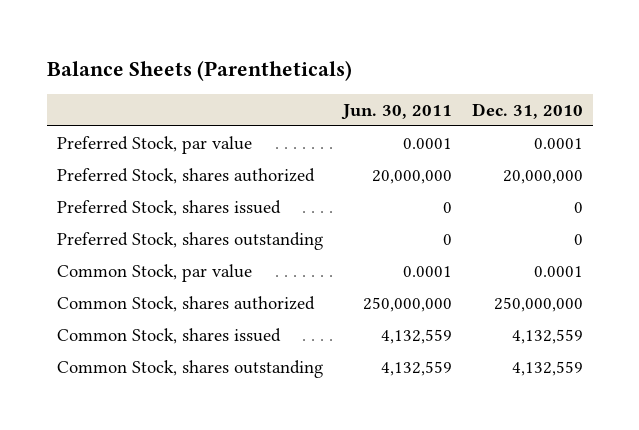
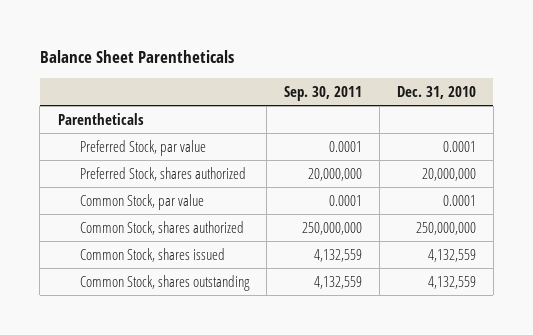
- Balance Sheets (Parentheticals)
+ Balance Sheet Parentheticals
- | Jun. 30, 2011 | Dec. 31, 2010
+ | Sep. 30, 2011 | Dec. 31, 2010
+ Parentheticals
- Preferred Stock, shares issued | 0 | 0
- Preferred Stock, shares outstanding | 0 | 0

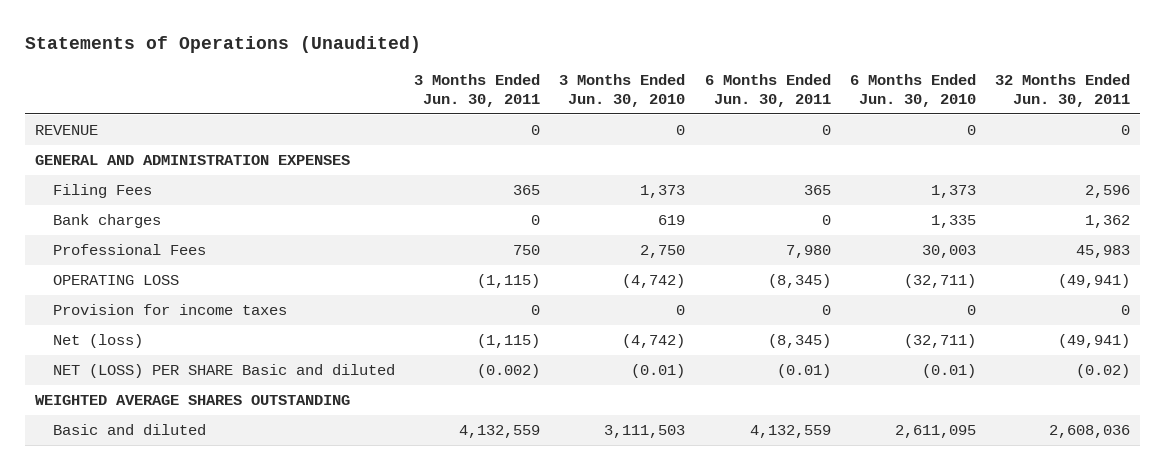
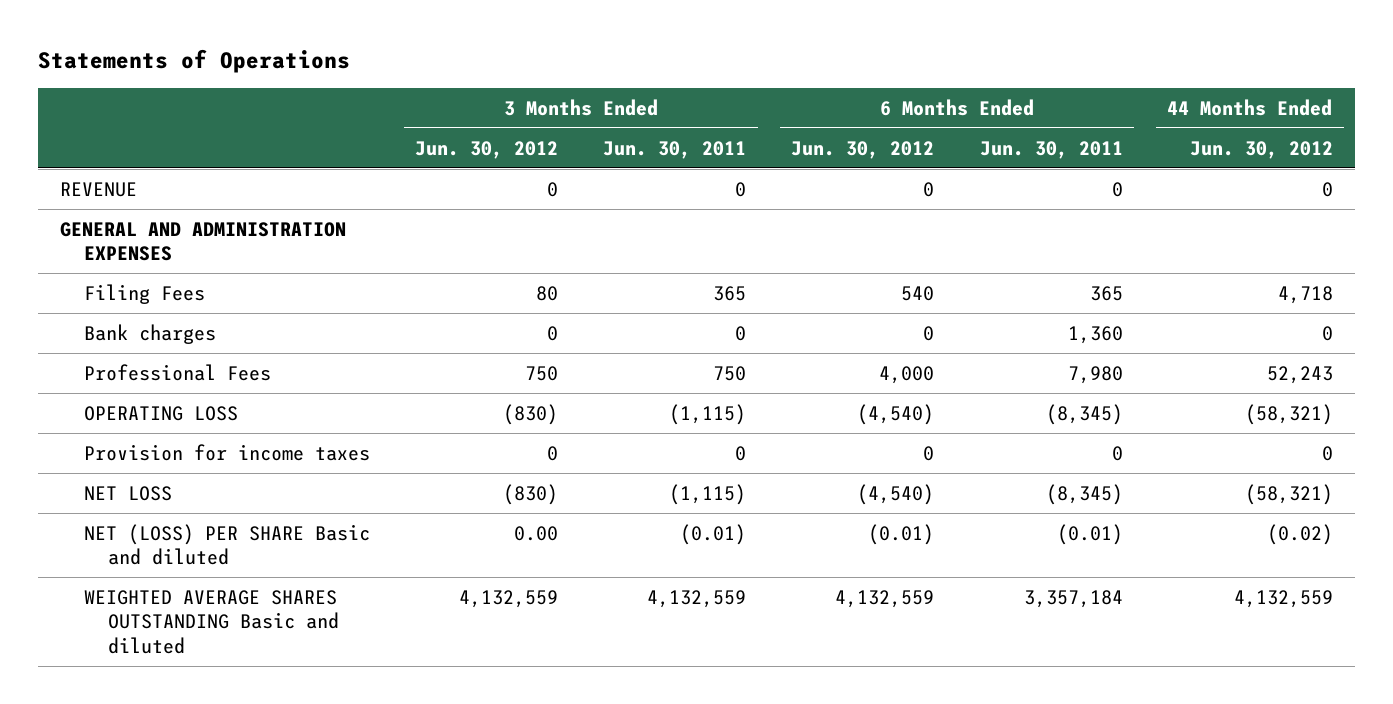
- Statements of Operations (Unaudited)
+ Statements of Operations
- | 3 Months Ended Jun. 30, 2011 | 3 Months Ended Jun. 30, 2010 | 6 Months Ended Jun. 30, 2011 | 6 Months Ended Jun. 30, 2010 | 32 Months Ended Jun. 30, 2011
+ | 3 Months Ended Jun. 30, 2012 | 3 Months Ended Jun. 30, 2011 | 6 Months Ended Jun. 30, 2012 | 6 Months Ended Jun. 30, 2011 | 44 Months Ended Jun. 30, 2012
- Bank charges | 0 | 619 | 0 | 1,335 | 1,362
+ Bank charges | 0 | 0 | 0 | 1,360 | 0
- Net (loss) | (1,115) | (4,742) | (8,345) | (32,711) | (49,941)
- NET (LOSS) PER SHARE Basic and diluted | (0.002) | (0.01) | (0.01) | (0.01) | (0.02)
- WEIGHTED AVERAGE SHARES OUTSTANDING
- Basic and diluted | 4,132,559 | 3,111,503 | 4,132,559 | 2,611,095 | 2,608,036
+ NET LOSS | (830) | (1,115) | (4,540) | (8,345) | (58,321)
+ NET (LOSS) PER SHARE Basic and diluted | 0.00 | (0.01) | (0.01) | (0.01) | (0.02)
+ WEIGHTED AVERAGE SHARES OUTSTANDING Basic and diluted | 4,132,559 | 4,132,559 | 4,132,559 | 3,357,184 | 4,132,559

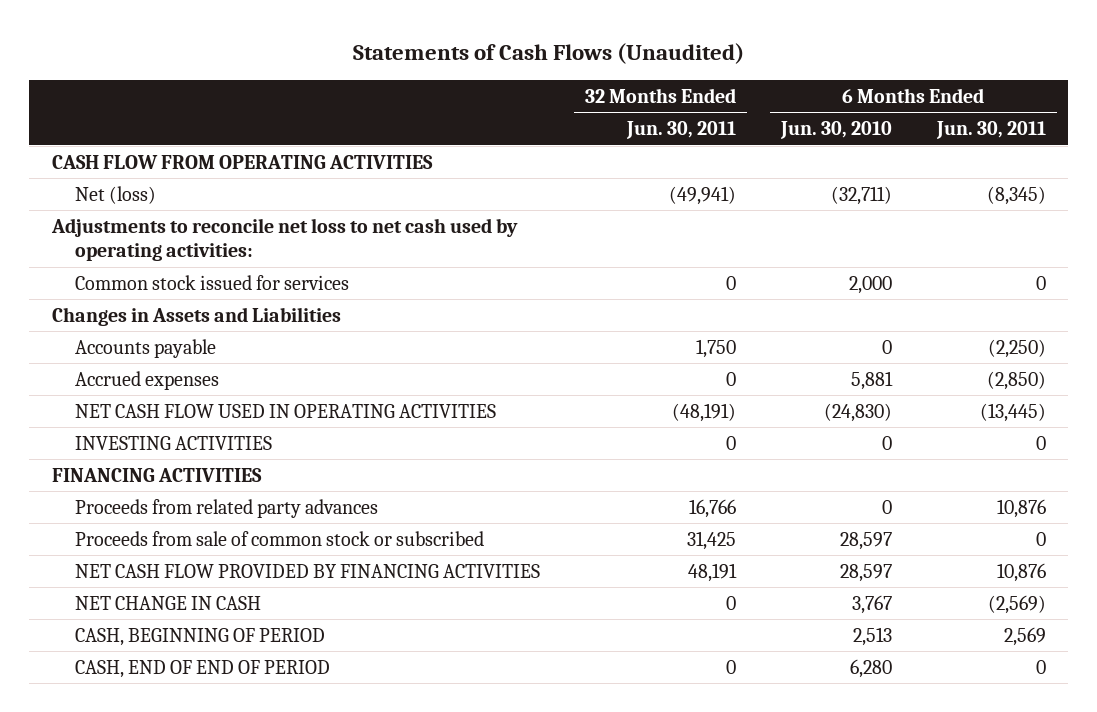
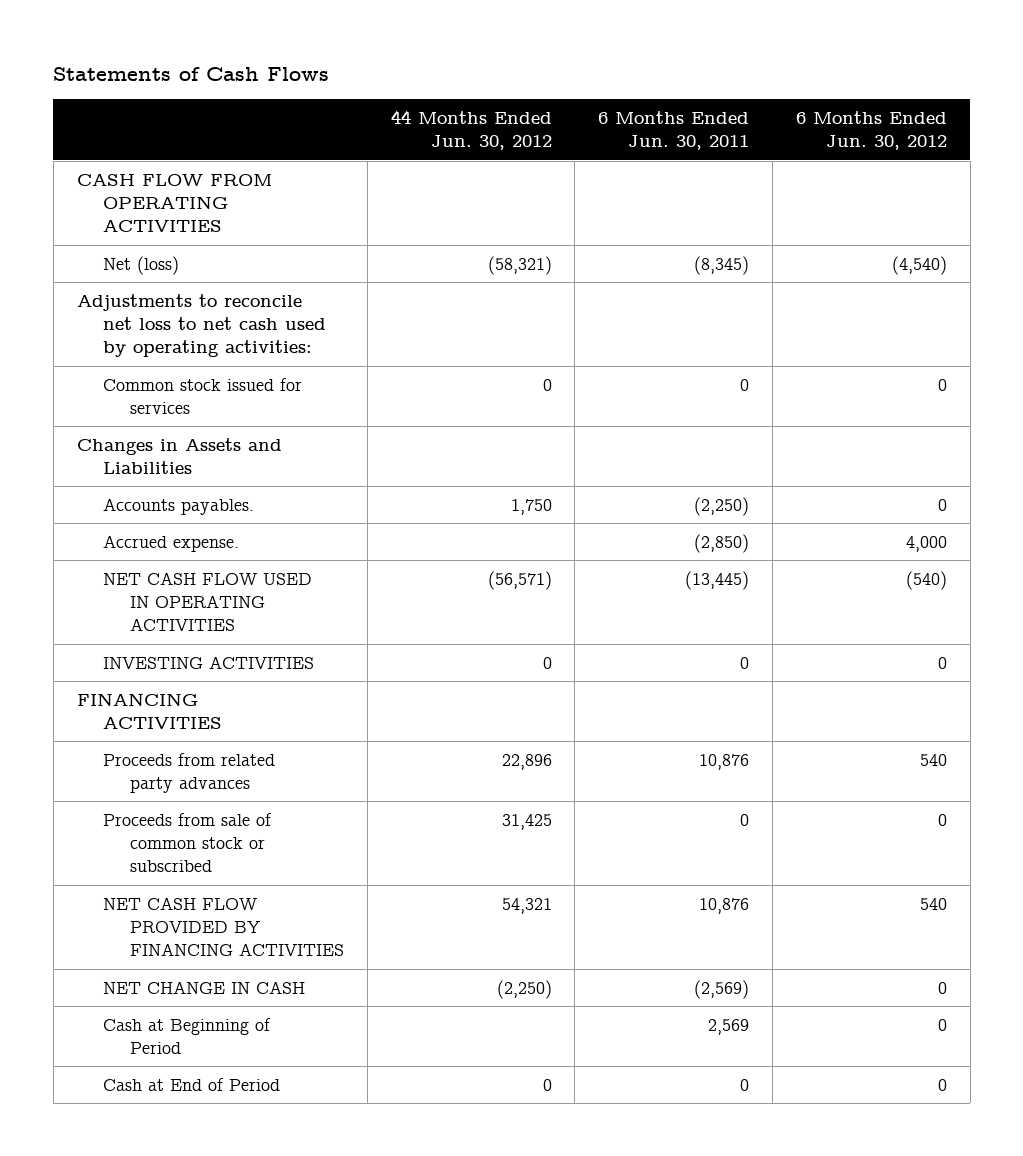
- Statements of Cash Flows (Unaudited)
+ Statements of Cash Flows
- | 32 Months Ended Jun. 30, 2011 | 6 Months Ended Jun. 30, 2010 | 6 Months Ended Jun. 30, 2011
+ | 44 Months Ended Jun. 30, 2012 | 6 Months Ended Jun. 30, 2011 | 6 Months Ended Jun. 30, 2012
- Accounts payable | 1,750 | 0 | (2,250)
- Accrued expenses | 0 | 5,881 | (2,850)
+ Accounts payables. | 1,750 | (2,250) | 0
+ Accrued expense. | | (2,850) | 4,000
- CASH, BEGINNING OF PERIOD | | 2,513 | 2,569
- CASH, END OF END OF PERIOD | 0 | 6,280 | 0
+ Cash at Beginning of Period | | 2,569 | 0
+ Cash at End of Period | 0 | 0 | 0

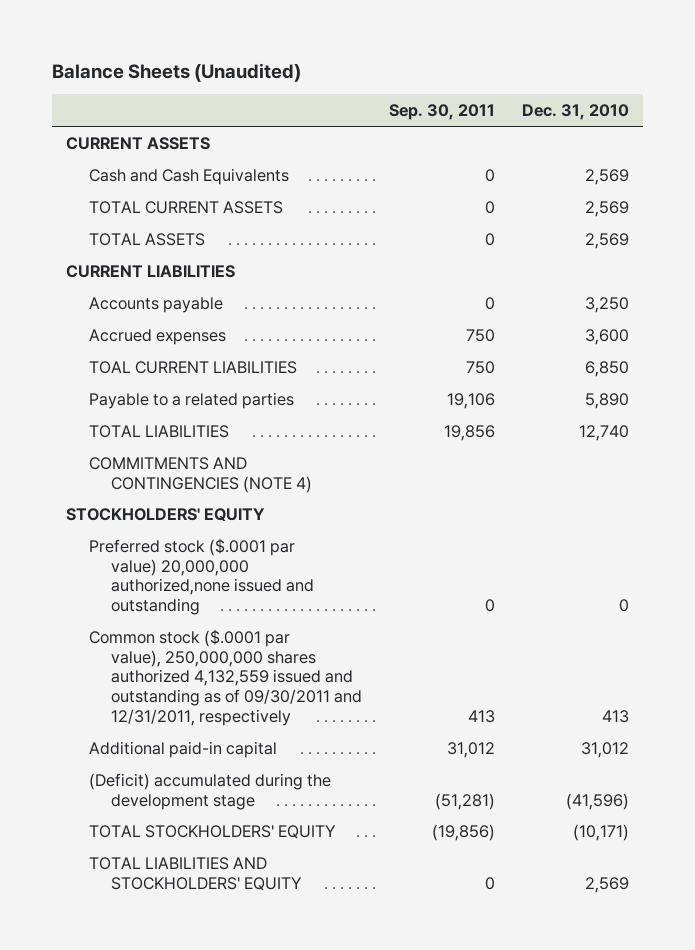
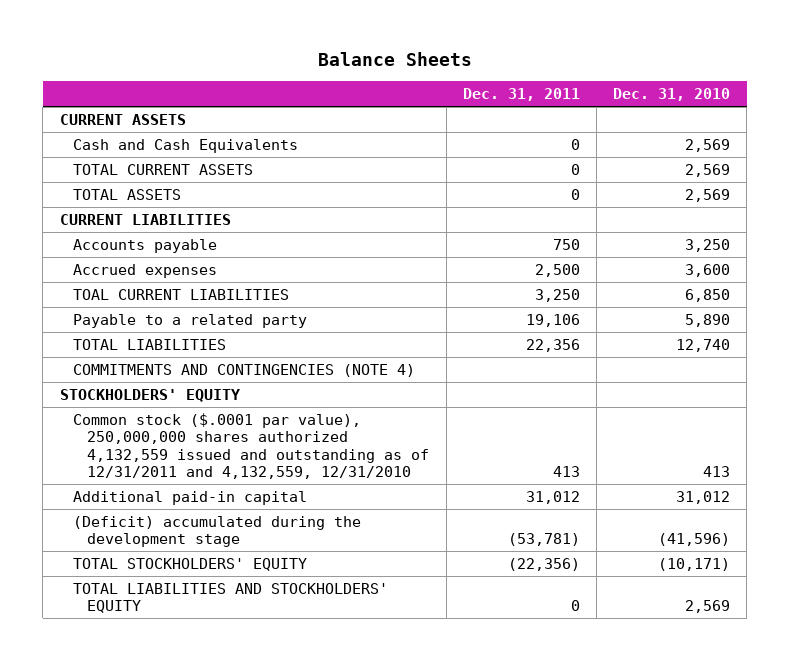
- Balance Sheets (Unaudited)
+ Balance Sheets
- | Sep. 30, 2011 | Dec. 31, 2010
+ | Dec. 31, 2011 | Dec. 31, 2010
- Payable to a related parties | 19,106 | 5,890
+ Payable to a related party | 19,106 | 5,890
- Preferred stock ($.0001 par value) 20,000,000 authorized,none issued and outstanding | 0 | 0
- Common stock ($.0001 par value), 250,000,000 shares authorized 4,132,559 issued and outstanding as of 09/30/2011 and 12/31/2011, respectively | 413 | 413
+ Common stock ($.0001 par value), 250,000,000 shares authorized 4,132,559 issued and outstanding as of 12/31/2011 and 4,132,559, 12/31/2010 | 413 | 413

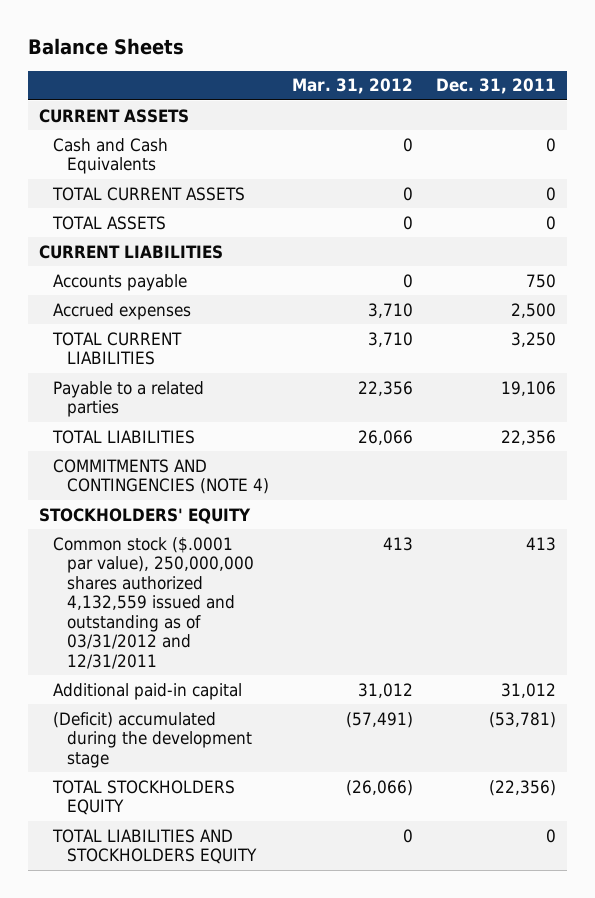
- | Dec. 31, 2011 | Dec. 31, 2010
+ | Mar. 31, 2012 | Dec. 31, 2011
- TOAL CURRENT LIABILITIES | 3,250 | 6,850
- Payable to a related party | 19,106 | 5,890
+ TOTAL CURRENT LIABILITIES | 3,710 | 3,250
+ Payable to a related parties | 22,356 | 19,106
- Common stock ($.0001 par value), 250,000,000 shares authorized 4,132,559 issued and outstanding as of 12/31/2011 and 4,132,559, 12/31/2010 | 413 | 413
+ Common stock ($.0001 par value), 250,000,000 shares authorized 4,132,559 issued and outstanding as of 03/31/2012 and 12/31/2011 | 413 | 413
- TOTAL STOCKHOLDERS' EQUITY | (22,356) | (10,171)
- TOTAL LIABILITIES AND STOCKHOLDERS' EQUITY | 0 | 2,569
+ TOTAL STOCKHOLDERS EQUITY | (26,066) | (22,356)
+ TOTAL LIABILITIES AND STOCKHOLDERS EQUITY | 0 | 0

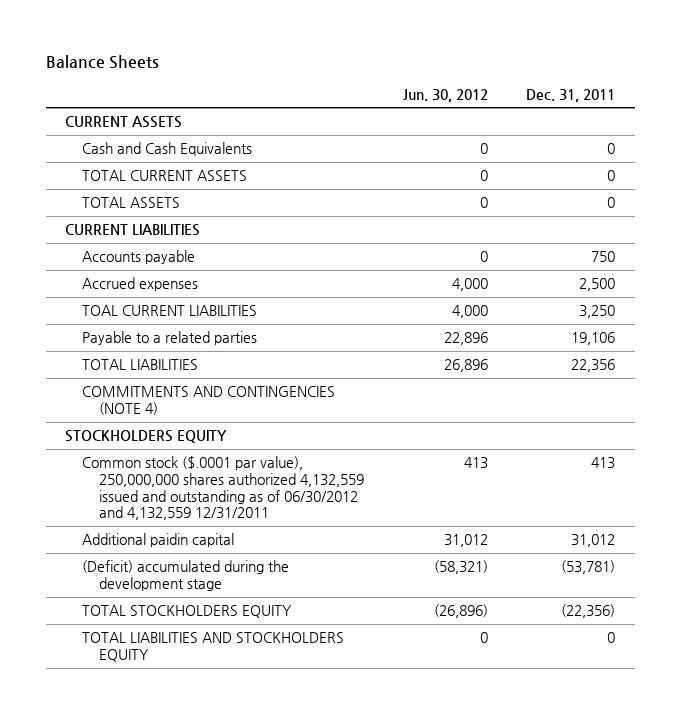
- | Mar. 31, 2012 | Dec. 31, 2011
+ | Jun. 30, 2012 | Dec. 31, 2011
- TOTAL CURRENT LIABILITIES | 3,710 | 3,250
+ TOAL CURRENT LIABILITIES | 4,000 | 3,250
- STOCKHOLDERS' EQUITY
- Common stock ($.0001 par value), 250,000,000 shares authorized 4,132,559 issued and outstanding as of 03/31/2012 and 12/31/2011 | 413 | 413
- Additional paid-in capital | 31,012 | 31,012
+ STOCKHOLDERS EQUITY
+ Common stock ($.0001 par value), 250,000,000 shares authorized 4,132,559 issued and outstanding as of 06/30/2012 and 4,132,559 12/31/2011 | 413 | 413
+ Additional paidin capital | 31,012 | 31,012

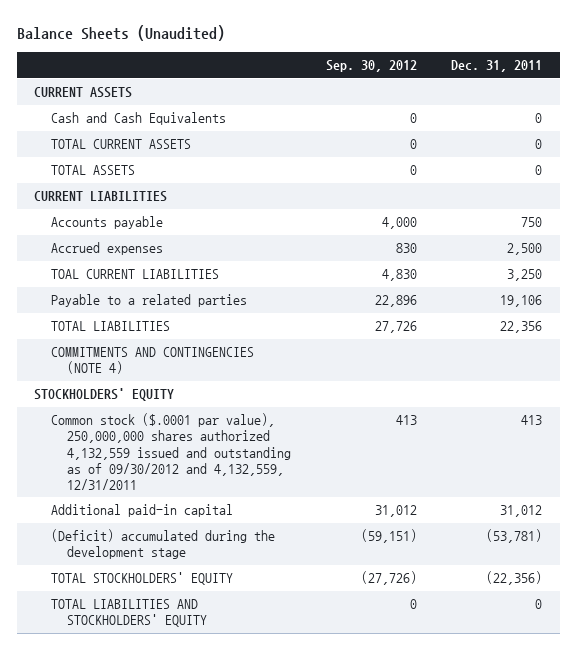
- Balance Sheets
+ Balance Sheets (Unaudited)
- | Jun. 30, 2012 | Dec. 31, 2011
+ | Sep. 30, 2012 | Dec. 31, 2011
- STOCKHOLDERS EQUITY
- Common stock ($.0001 par value), 250,000,000 shares authorized 4,132,559 issued and outstanding as of 06/30/2012 and 4,132,559 12/31/2011 | 413 | 413
- Additional paidin capital | 31,012 | 31,012
+ STOCKHOLDERS' EQUITY
+ Common stock ($.0001 par value), 250,000,000 shares authorized 4,132,559 issued and outstanding as of 09/30/2012 and 4,132,559, 12/31/2011 | 413 | 413
+ Additional paid-in capital | 31,012 | 31,012
- TOTAL STOCKHOLDERS EQUITY | (26,896) | (22,356)
- TOTAL LIABILITIES AND STOCKHOLDERS EQUITY | 0 | 0
+ TOTAL STOCKHOLDERS' EQUITY | (27,726) | (22,356)
+ TOTAL LIABILITIES AND STOCKHOLDERS' EQUITY | 0 | 0

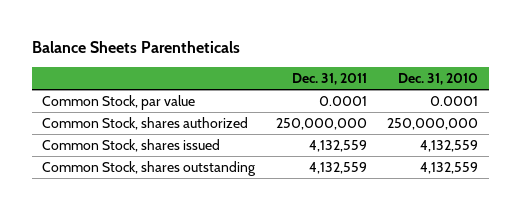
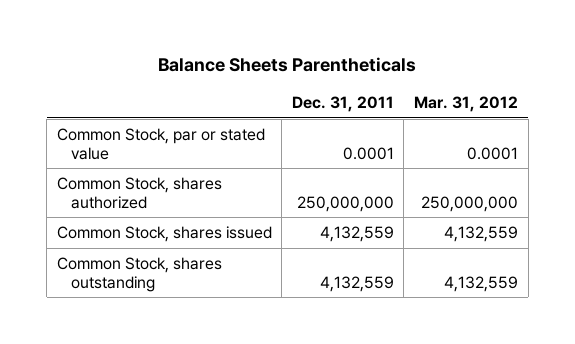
- | Dec. 31, 2011 | Dec. 31, 2010
+ | Dec. 31, 2011 | Mar. 31, 2012
- Common Stock, par value | 0.0001 | 0.0001
+ Common Stock, par or stated value | 0.0001 | 0.0001

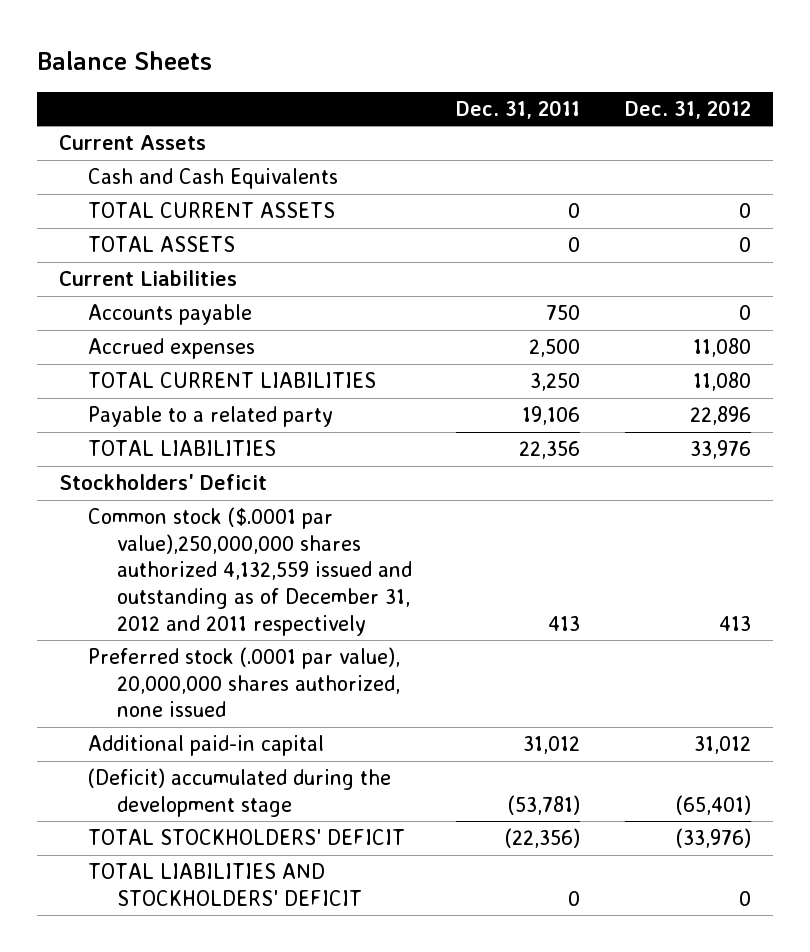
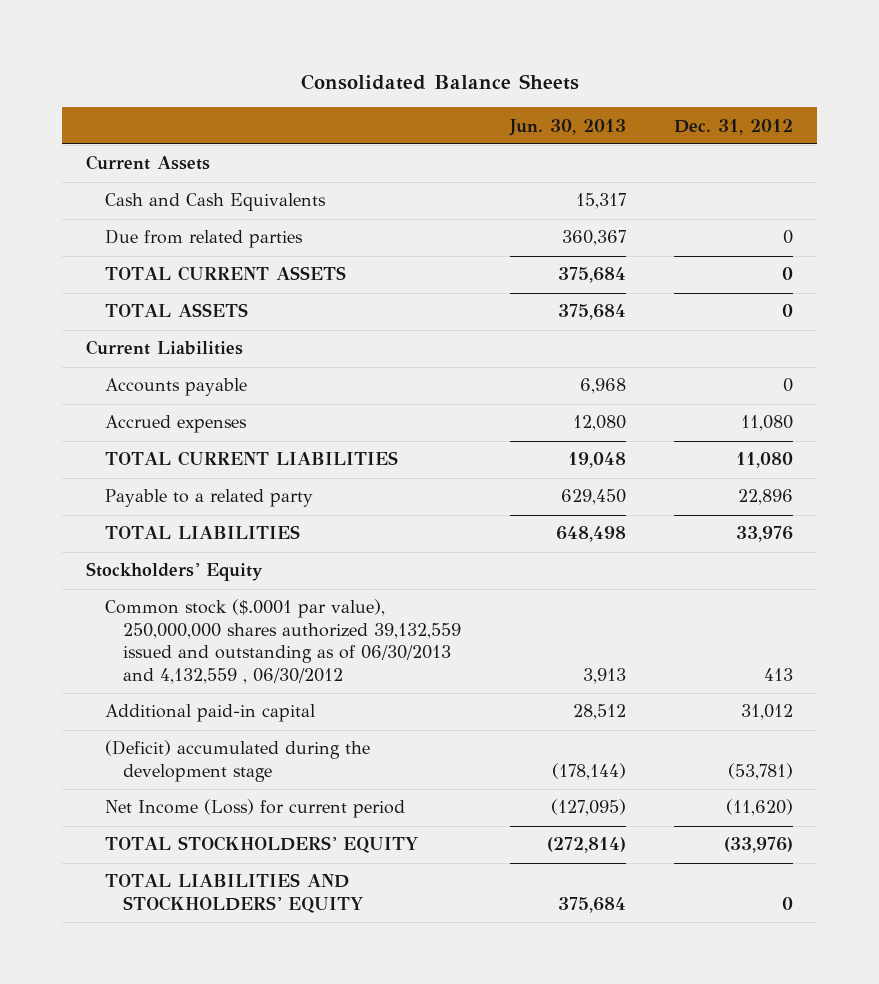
- Balance Sheets
+ Consolidated Balance Sheets
- | Dec. 31, 2011 | Dec. 31, 2012
+ | Jun. 30, 2013 | Dec. 31, 2012
+ Due from related parties | 360,367 | 0
- Stockholders' Deficit
- Common stock ($.0001 par value),250,000,000 shares authorized 4,132,559 issued and outstanding as of December 31, 2012 and 2011 respectively | 413 | 413
- Preferred stock (.0001 par value), 20,000,000 shares authorized, none issued
+ Stockholders' Equity
+ Common stock ($.0001 par value), 250,000,000 shares authorized 39,132,559 issued and outstanding as of 06/30/2013 and 4,132,559 , 06/30/2012 | 3,913 | 413
- (Deficit) accumulated during the development stage | (53,781) | (65,401)
- TOTAL STOCKHOLDERS' DEFICIT | (22,356) | (33,976)
- TOTAL LIABILITIES AND STOCKHOLDERS' DEFICIT | 0 | 0
+ (Deficit) accumulated during the development stage | (178,144) | (53,781)
+ Net Income (Loss) for current period | (127,095) | (11,620)
+ TOTAL STOCKHOLDERS' EQUITY | (272,814) | (33,976)
+ TOTAL LIABILITIES AND STOCKHOLDERS' EQUITY | 375,684 | 0

